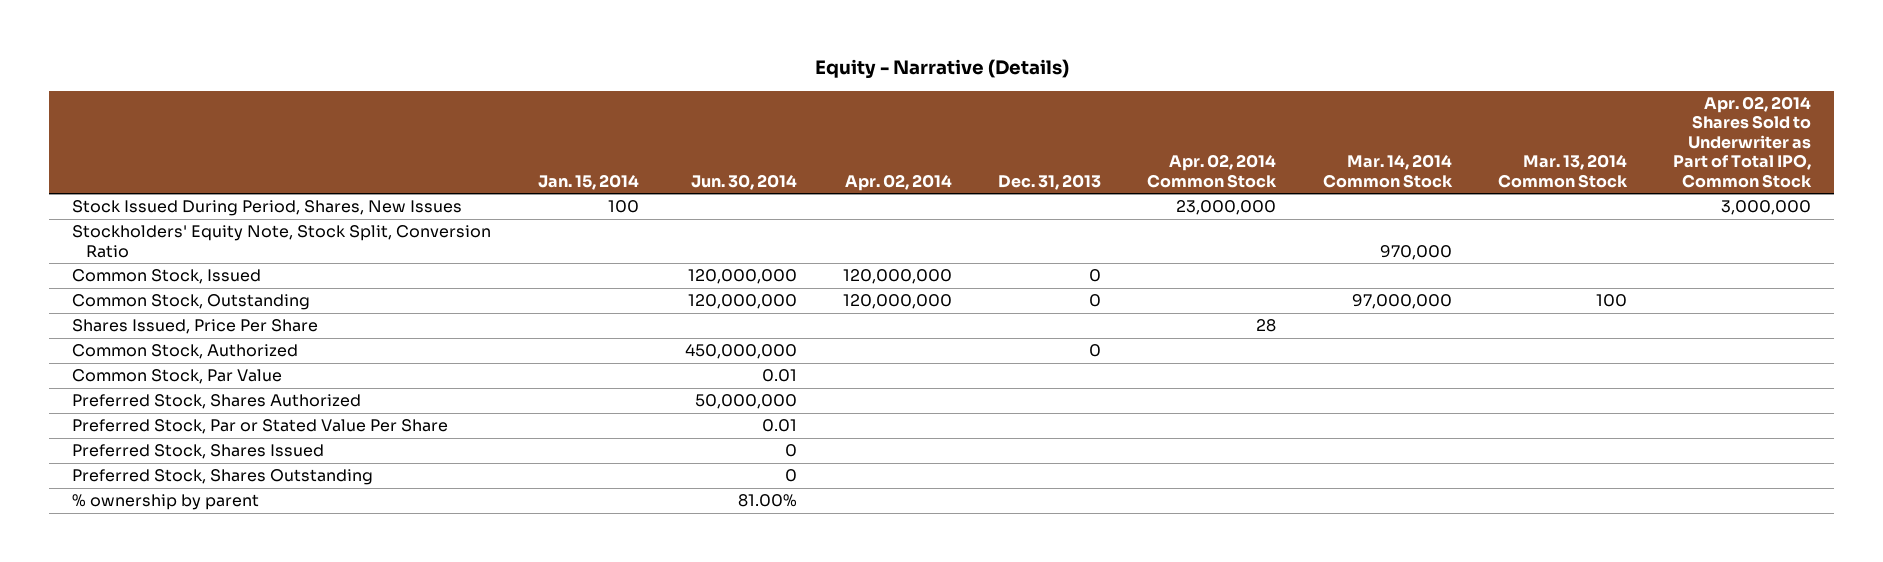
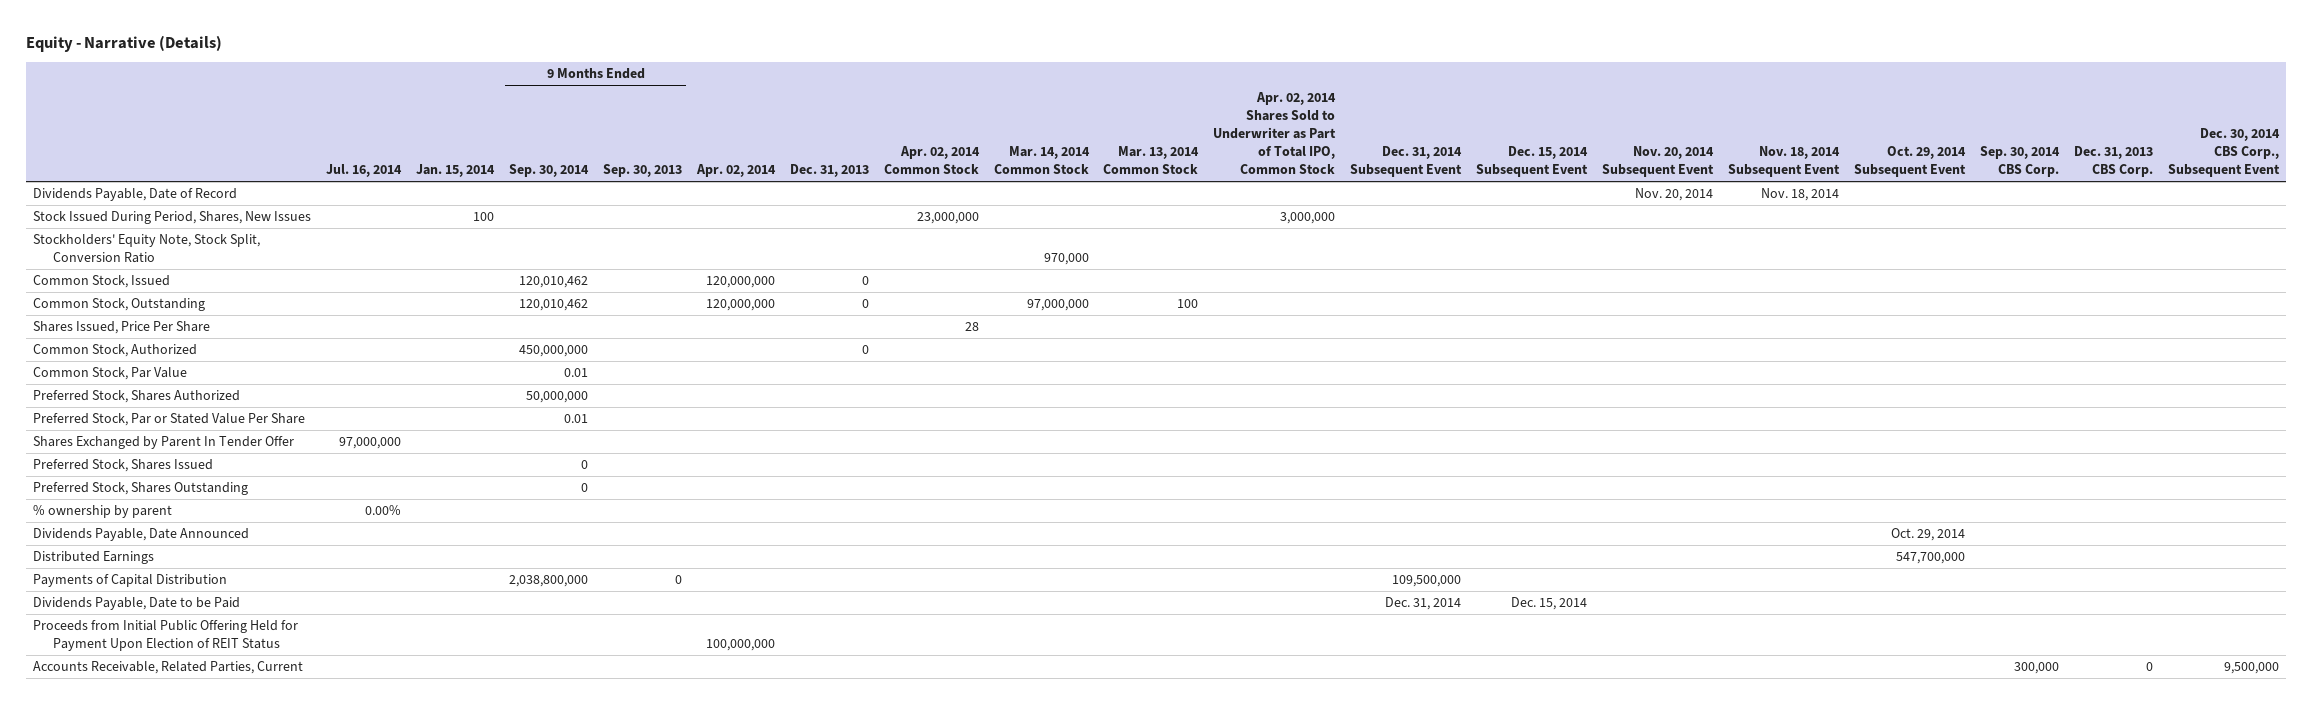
- | Jan. 15, 2014 | Jun. 30, 2014 | Apr. 02, 2014 | Dec. 31, 2013 | Apr. 02, 2014 Common Stock | Mar. 14, 2014 Common Stock | Mar. 13, 2014 Common Stock | Apr. 02, 2014 Shares Sold to Underwriter as Part of Total IPO, Common Stock
+ | Jul. 16, 2014 | Jan. 15, 2014 | 9 Months Ended Sep. 30, 2014 | 9 Months Ended Sep. 30, 2013 | Apr. 02, 2014 | Dec. 31, 2013 | Apr. 02, 2014 Common Stock | Mar. 14, 2014 Common Stock | Mar. 13, 2014 Common Stock | Apr. 02, 2014 Shares Sold to Underwriter as Part of Total IPO, Common Stock | Dec. 31, 2014 Subsequent Event | Dec. 15, 2014 Subsequent Event | Nov. 20, 2014 Subsequent Event | Nov. 18, 2014 Subsequent Event | Oct. 29, 2014 Subsequent Event | Sep. 30, 2014 CBS Corp. | Dec. 31, 2013 CBS Corp. | Dec. 30, 2014 CBS Corp., Subsequent Event
+ Dividends Payable, Date of Record | | | | | | | | | | | | | Nov. 20, 2014 | Nov. 18, 2014 | | | |
+ Shares Exchanged by Parent In Tender Offer | 97,000,000 | | | | | | | | | | | | | | | | |
+ Dividends Payable, Date Announced | | | | | | | | | | | | | | | Oct. 29, 2014 | | |
+ Distributed Earnings | | | | | | | | | | | | | | | 547,700,000 | | |
+ Payments of Capital Distribution | | | 2,038,800,000 | 0 | | | | | | | 109,500,000 | | | | | | |
+ Dividends Payable, Date to be Paid | | | | | | | | | | | Dec. 31, 2014 | Dec. 15, 2014 | | | | | |
+ Proceeds from Initial Public Offering Held for Payment Upon Election of REIT Status | | | | | 100,000,000 | | | | | | | | | | | | |
+ Accounts Receivable, Related Parties, Current | | | | | | | | | | | | | | | | 300,000 | 0 | 9,500,000

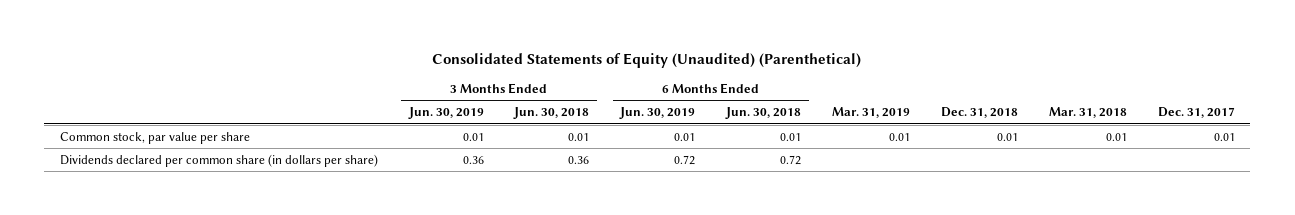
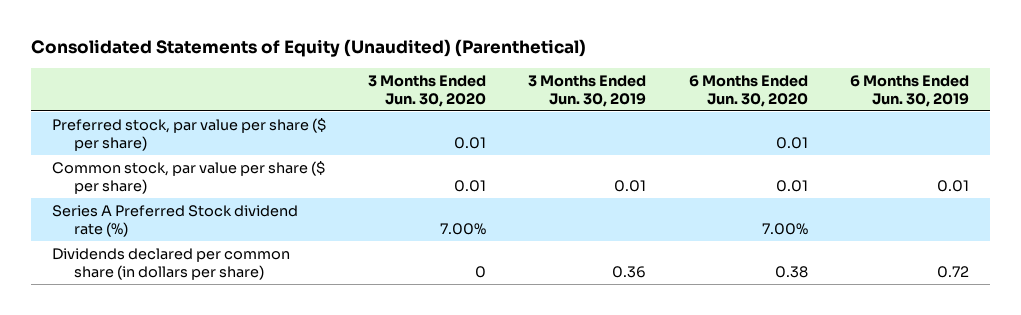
- | 3 Months Ended Jun. 30, 2019 | 3 Months Ended Jun. 30, 2018 | 6 Months Ended Jun. 30, 2019 | 6 Months Ended Jun. 30, 2018 | Mar. 31, 2019 | Dec. 31, 2018 | Mar. 31, 2018 | Dec. 31, 2017
+ | 3 Months Ended Jun. 30, 2020 | 3 Months Ended Jun. 30, 2019 | 6 Months Ended Jun. 30, 2020 | 6 Months Ended Jun. 30, 2019
- Common stock, par value per share | 0.01 | 0.01 | 0.01 | 0.01 | 0.01 | 0.01 | 0.01 | 0.01
+ Preferred stock, par value per share ($ per share) | 0.01 | | 0.01 |
+ Common stock, par value per share ($ per share) | 0.01 | 0.01 | 0.01 | 0.01
+ Series A Preferred Stock dividend rate (%) | 7.00% | | 7.00% |

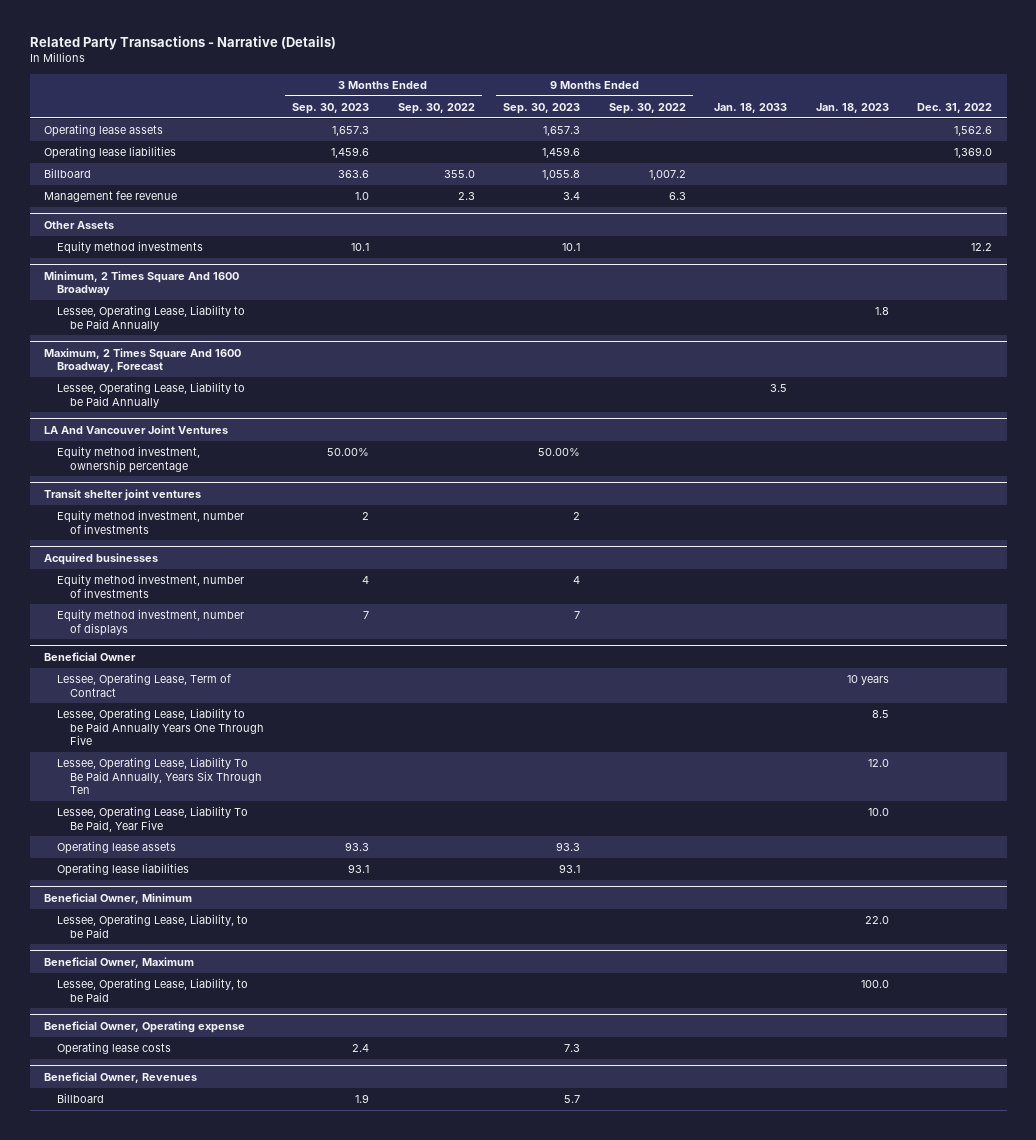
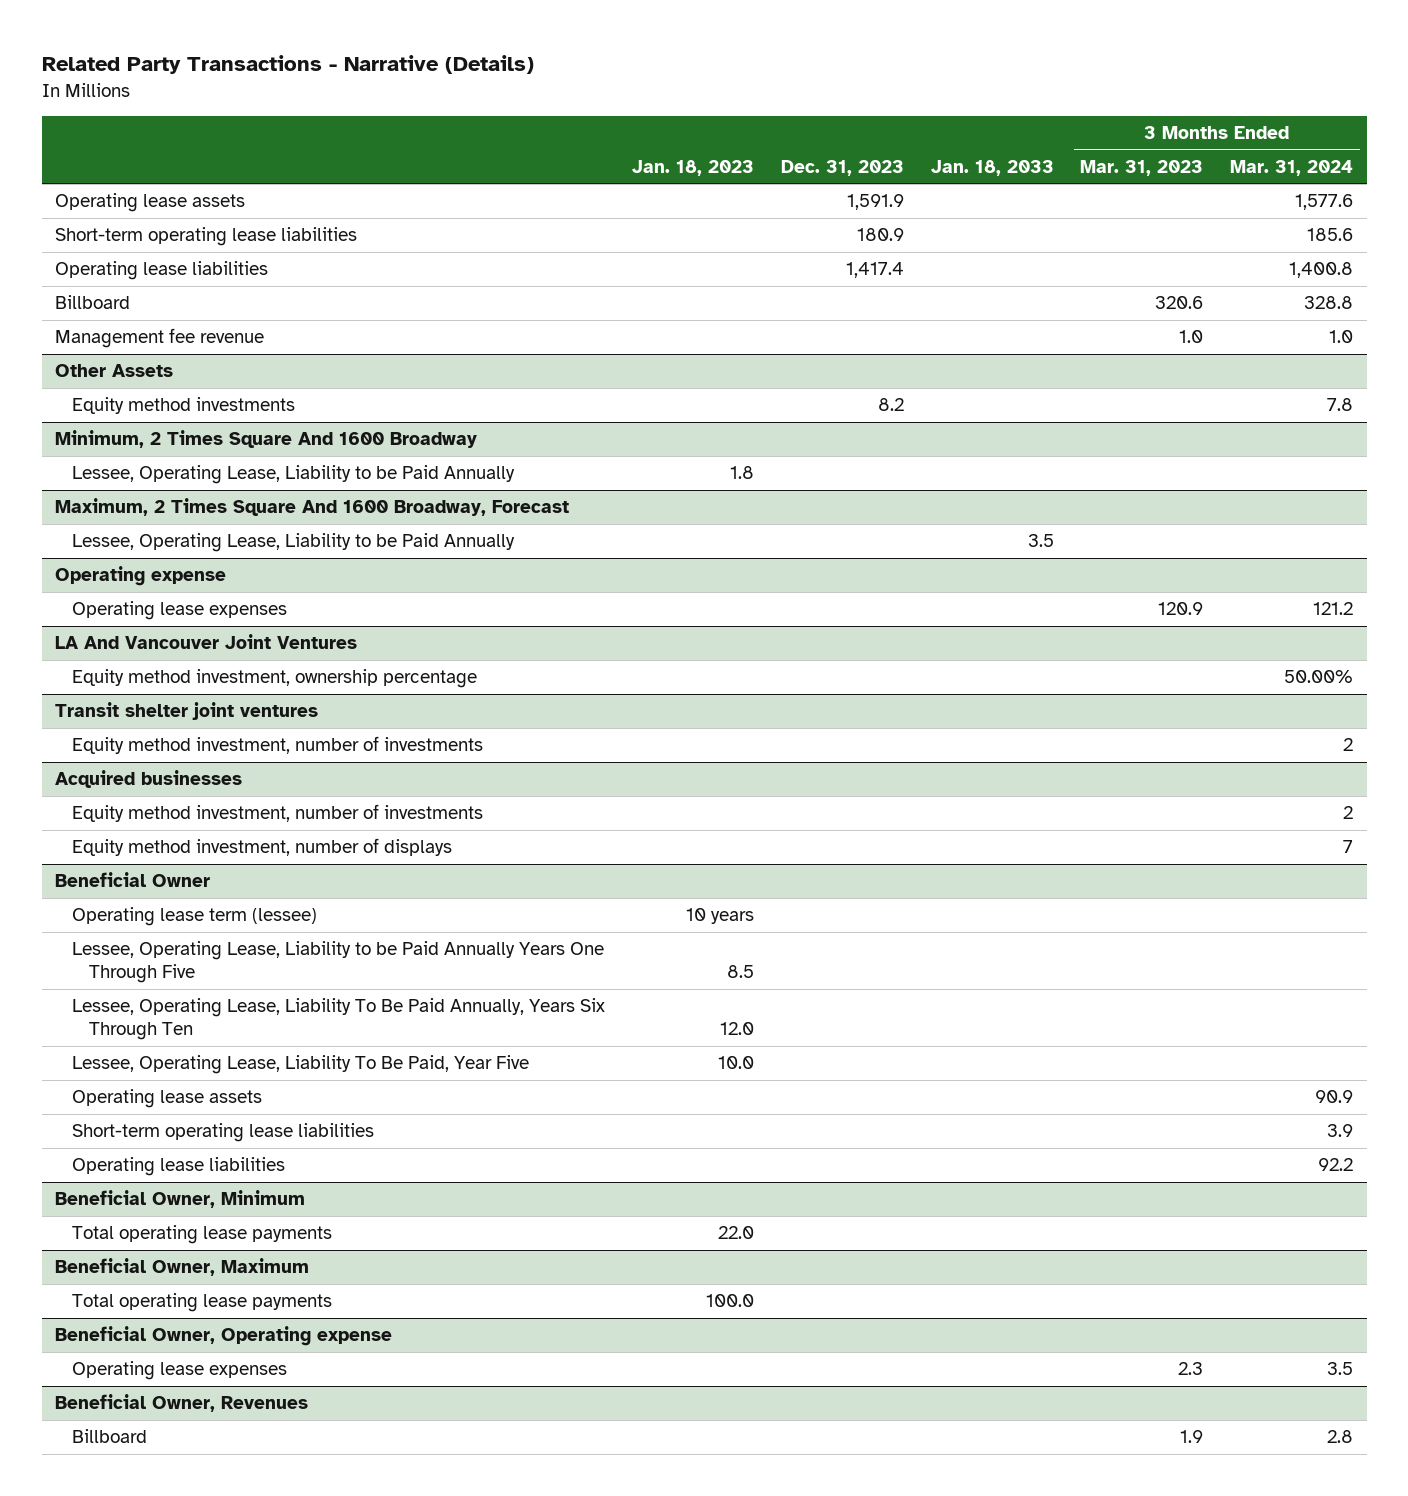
- | 3 Months Ended Sep. 30, 2023 | 3 Months Ended Sep. 30, 2022 | 9 Months Ended Sep. 30, 2023 | 9 Months Ended Sep. 30, 2022 | Jan. 18, 2033 | Jan. 18, 2023 | Dec. 31, 2022
+ | Jan. 18, 2023 | Dec. 31, 2023 | Jan. 18, 2033 | 3 Months Ended Mar. 31, 2023 | 3 Months Ended Mar. 31, 2024
+ Short-term operating lease liabilities | | 180.9 | | | 185.6
+ Operating expense
+ Operating lease expenses | | | | 120.9 | 121.2
@ Beneficial Owner
- Lessee, Operating Lease, Term of Contract | | | | | | 10 years |
+ Operating lease term (lessee) | 10 years | | | |
+ Short-term operating lease liabilities | | | | | 3.9
@ Beneficial Owner, Minimum
- Lessee, Operating Lease, Liability, to be Paid | | | | | | 22.0 |
+ Total operating lease payments | 22.0 | | | |
@ Beneficial Owner, Maximum
- Lessee, Operating Lease, Liability, to be Paid | | | | | | 100.0 |
+ Total operating lease payments | 100.0 | | | |
@ Beneficial Owner, Operating expense
- Operating lease costs | 2.4 | | 7.3 | | | |
+ Operating lease expenses | | | | 2.3 | 3.5

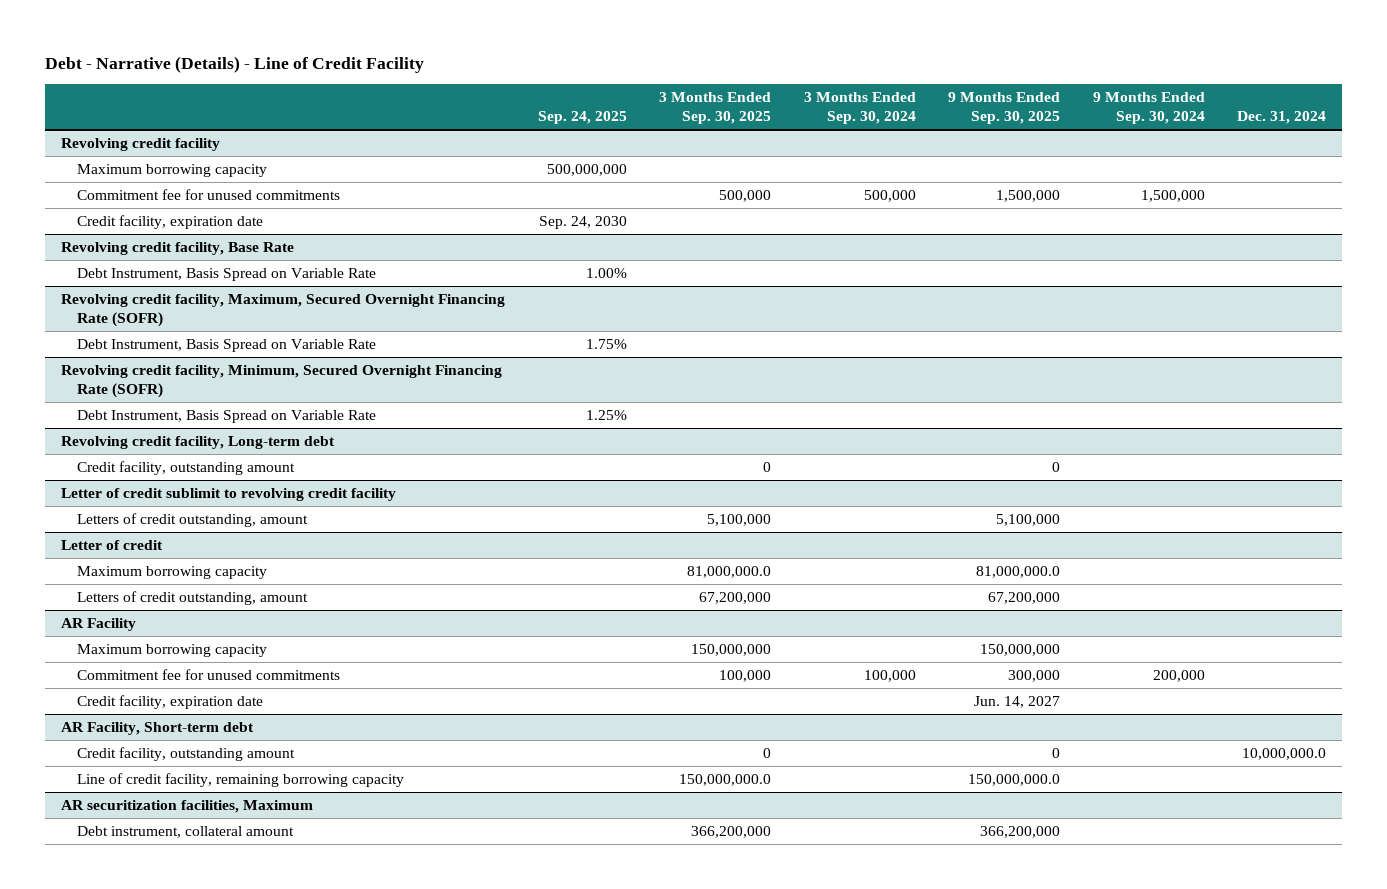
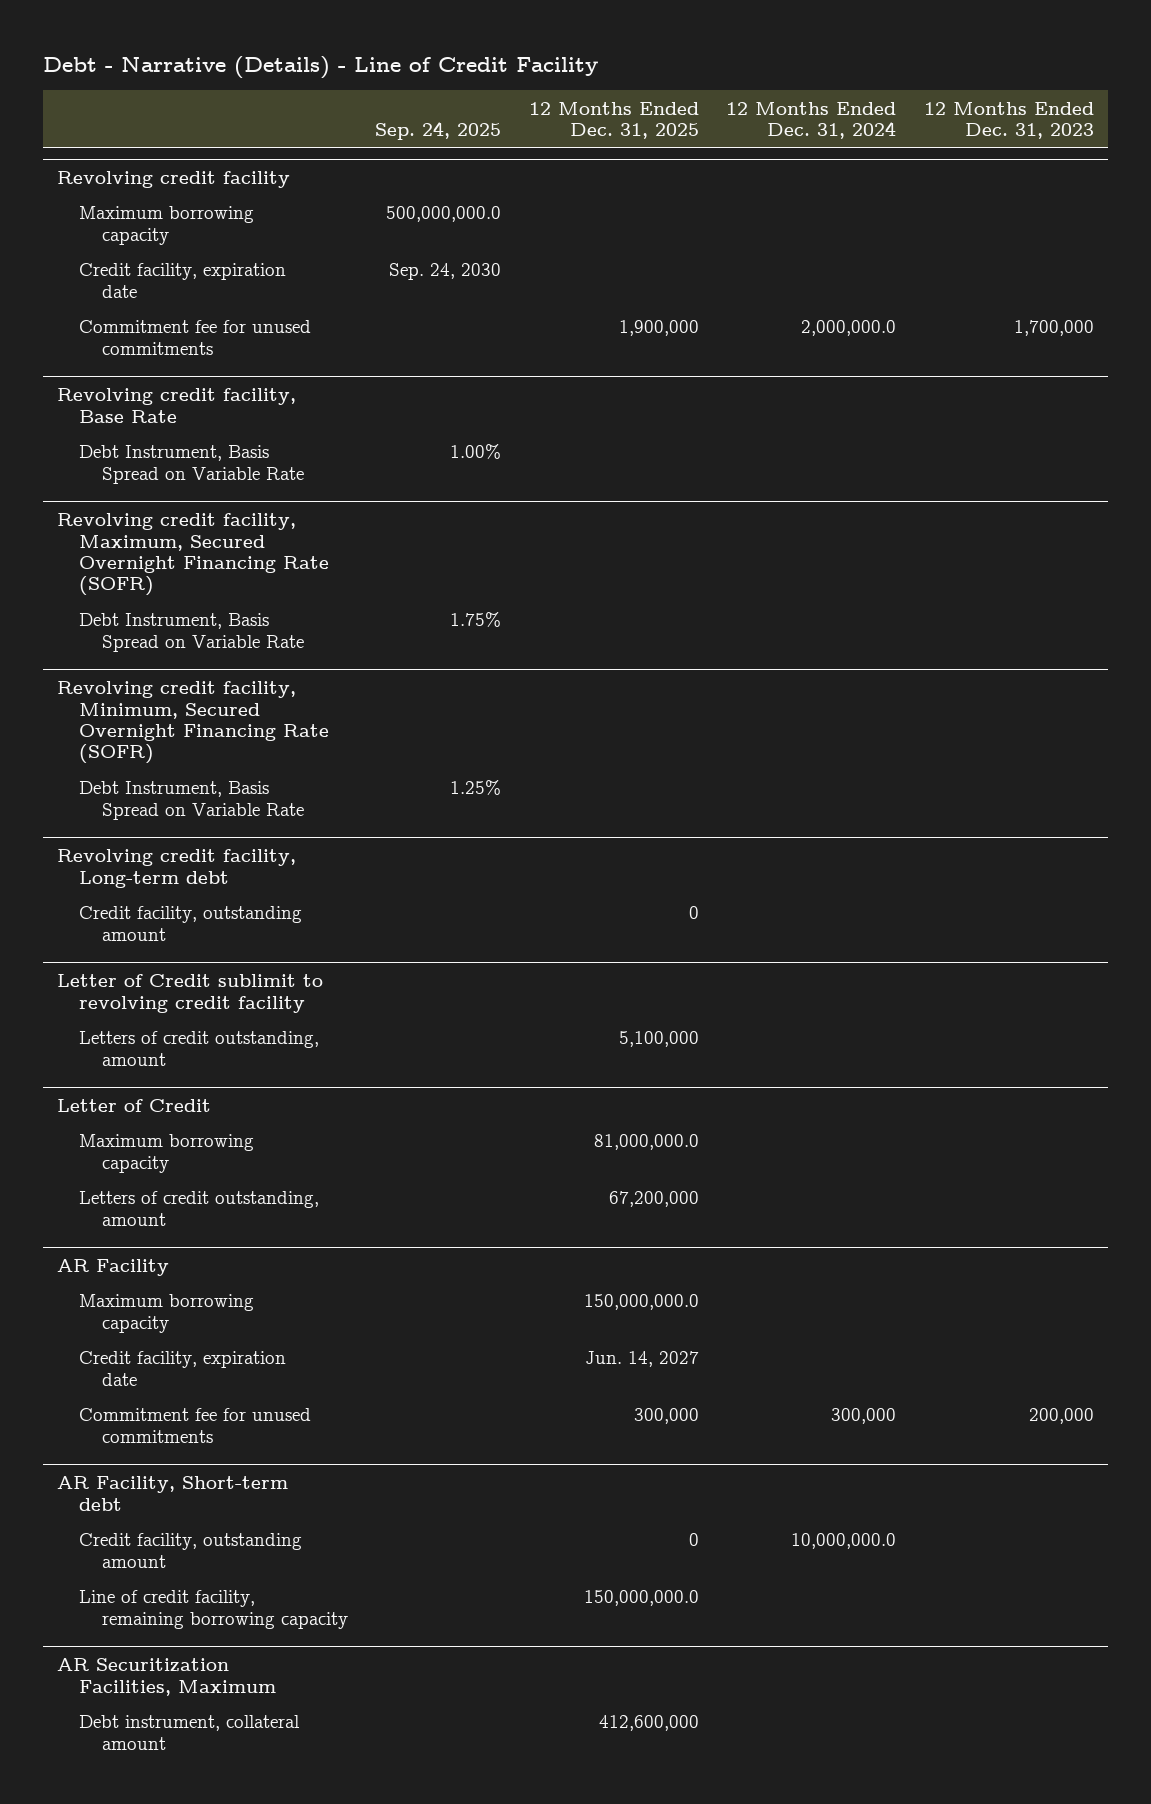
- | Sep. 24, 2025 | 3 Months Ended Sep. 30, 2025 | 3 Months Ended Sep. 30, 2024 | 9 Months Ended Sep. 30, 2025 | 9 Months Ended Sep. 30, 2024 | Dec. 31, 2024
+ | Sep. 24, 2025 | 12 Months Ended Dec. 31, 2025 | 12 Months Ended Dec. 31, 2024 | 12 Months Ended Dec. 31, 2023
@ Revolving credit facility
- Maximum borrowing capacity | 500,000,000 | | | | |
+ Maximum borrowing capacity | 500,000,000.0 | | |
moved down: Commitment fee for unused commitments | | 1,900,000 | 2,000,000.0 | 1,700,000
- Letter of credit sublimit to revolving credit facility
+ Letter of Credit sublimit to revolving credit facility
- Letter of credit
+ Letter of Credit
@ AR Facility
moved down: Commitment fee for unused commitments | | 300,000 | 300,000 | 200,000
- AR securitization facilities, Maximum
+ AR Securitization Facilities, Maximum

